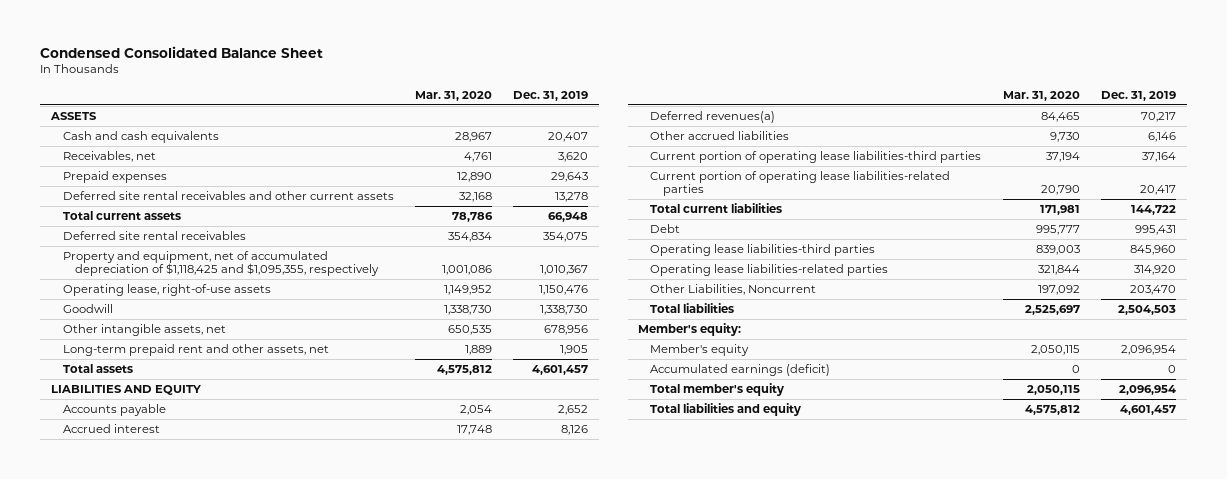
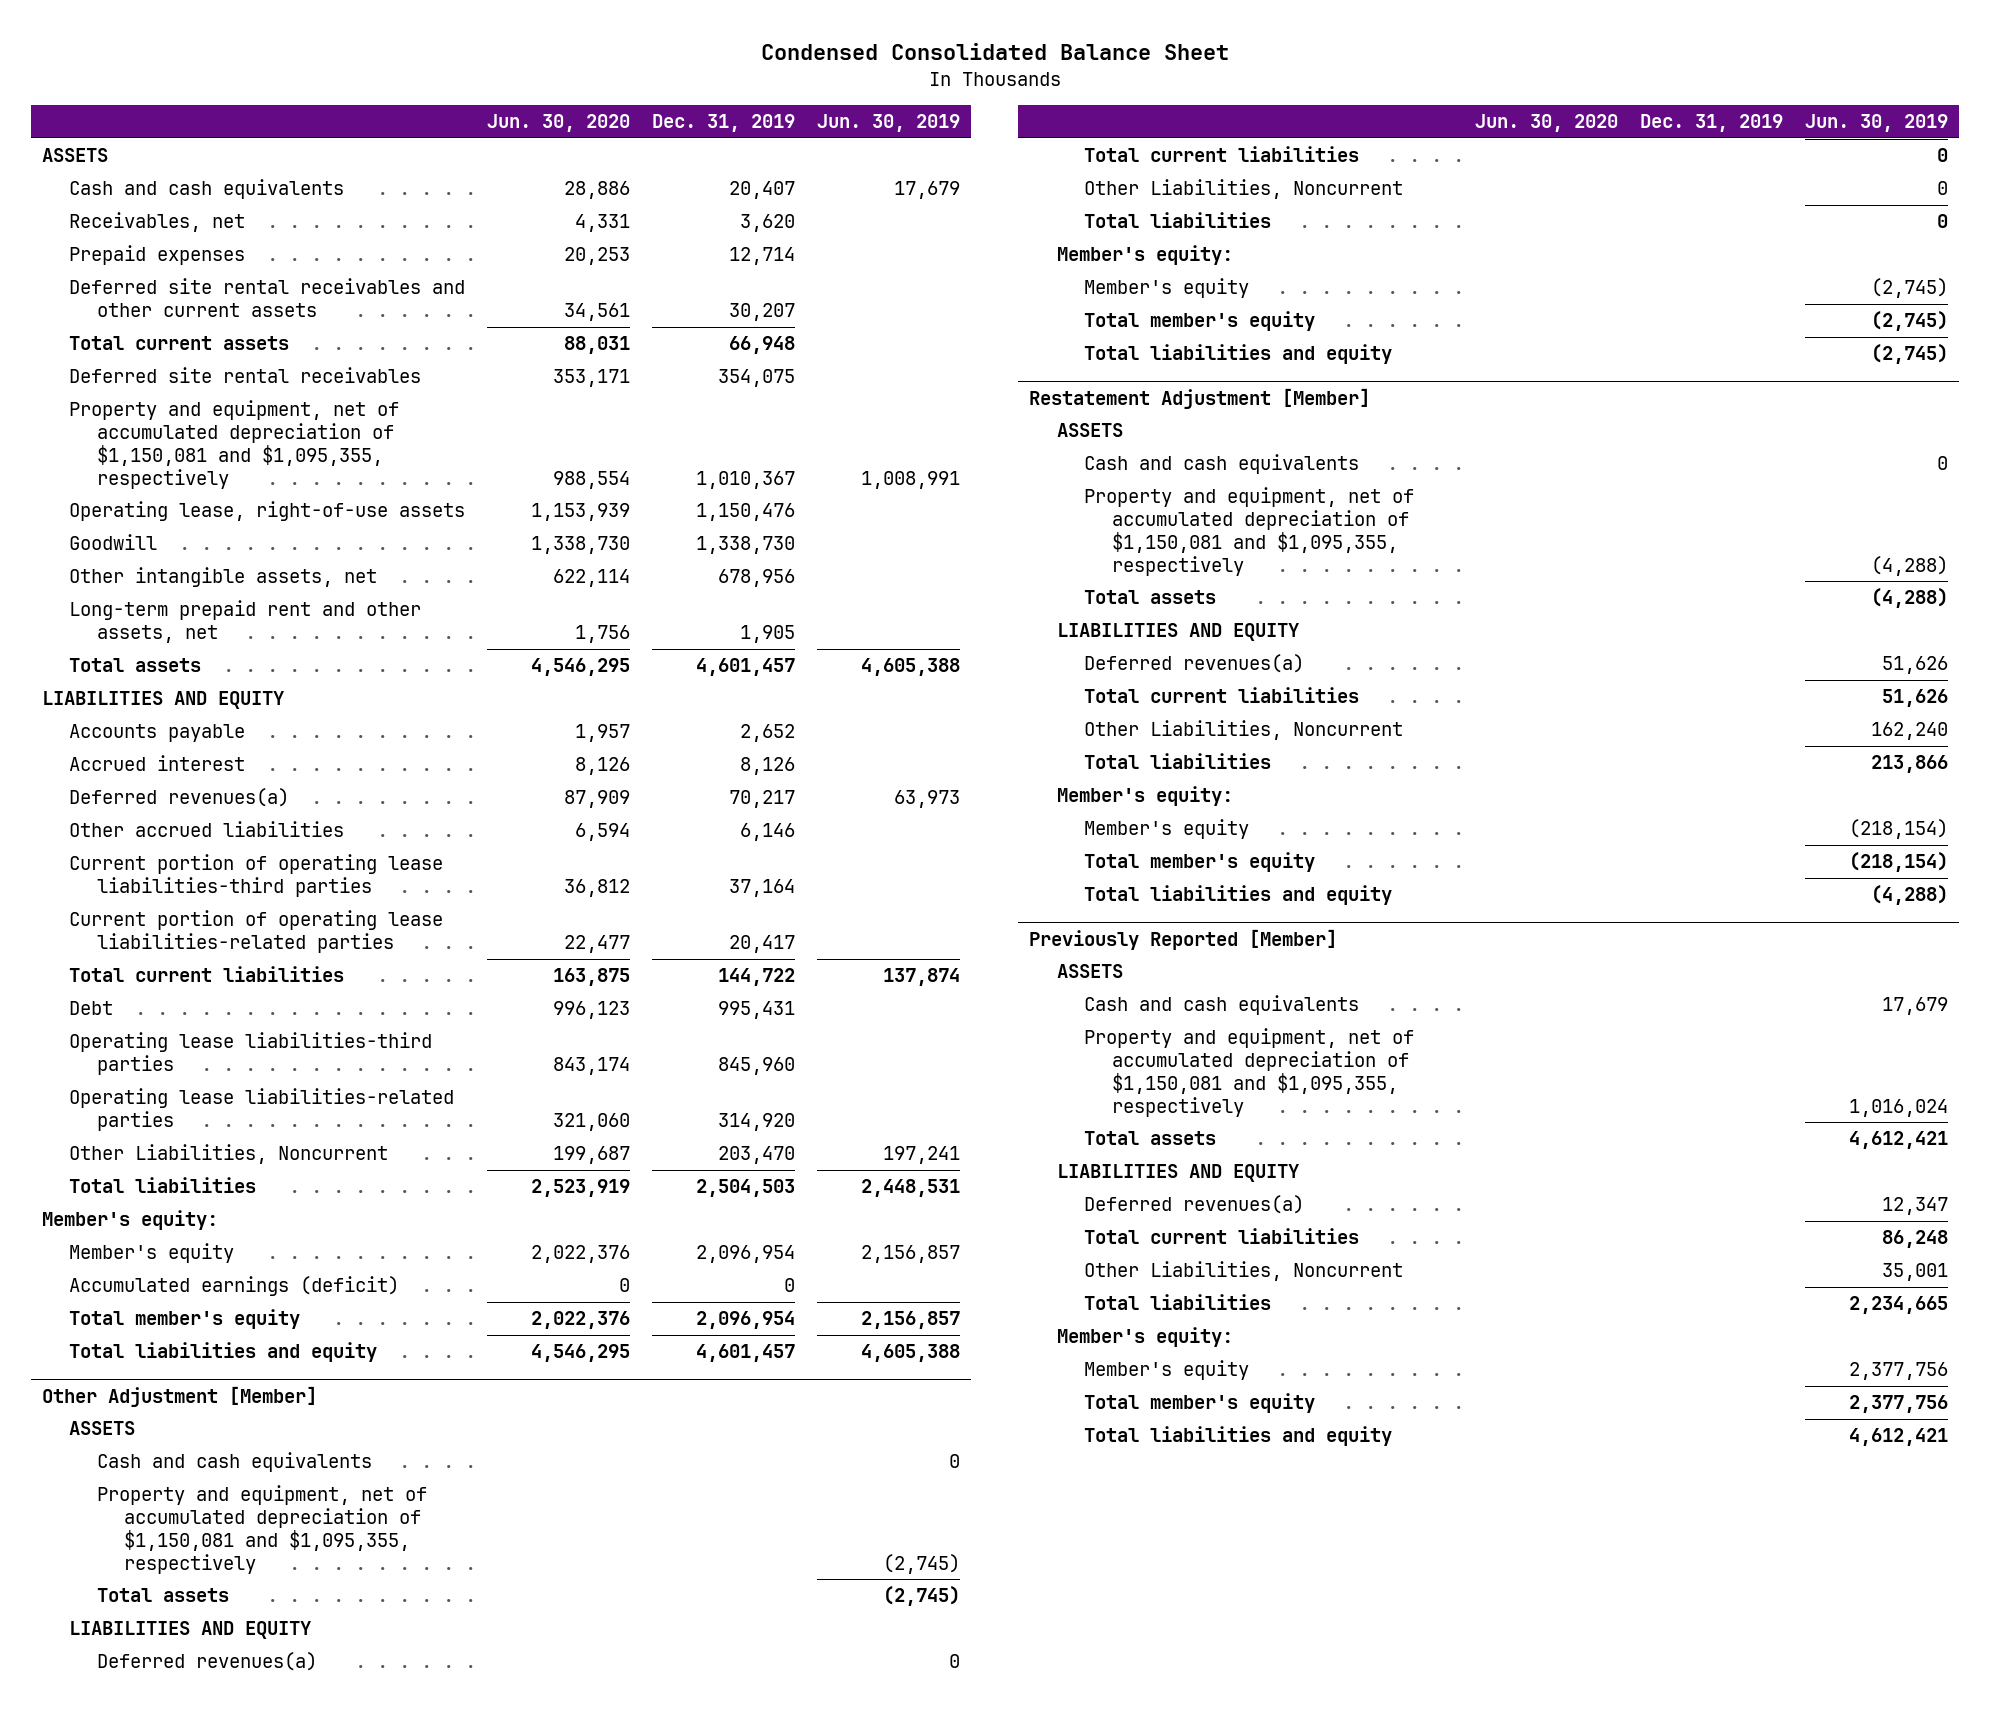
- | Mar. 31, 2020 | Dec. 31, 2019
+ | Jun. 30, 2020 | Dec. 31, 2019 | Jun. 30, 2019
- Prepaid expenses | 12,890 | 29,643
- Deferred site rental receivables and other current assets | 32,168 | 13,278
+ Prepaid expenses | 20,253 | 12,714 |
+ Deferred site rental receivables and other current assets | 34,561 | 30,207 |
- Property and equipment, net of accumulated depreciation of $1,118,425 and $1,095,355, respectively | 1,001,086 | 1,010,367
+ Property and equipment, net of accumulated depreciation of $1,150,081 and $1,095,355, respectively | 988,554 | 1,010,367 | 1,008,991
+ Other Adjustment [Member]
+ ASSETS
+ Cash and cash equivalents | | | 0
+ Property and equipment, net of accumulated depreciation of $1,150,081 and $1,095,355, respectively | | | (2,745)
+ Total assets | | | (2,745)
+ LIABILITIES AND EQUITY
+ Deferred revenues(a) | | | 0
+ Total current liabilities | | | 0
+ Other Liabilities, Noncurrent | | | 0
+ Total liabilities | | | 0
+ Member's equity:
+ Member's equity | | | (2,745)
+ Total member's equity | | | (2,745)
+ Total liabilities and equity | | | (2,745)
+ Restatement Adjustment [Member]
+ ASSETS
+ Cash and cash equivalents | | | 0
+ Property and equipment, net of accumulated depreciation of $1,150,081 and $1,095,355, respectively | | | (4,288)
+ Total assets | | | (4,288)
+ LIABILITIES AND EQUITY
+ Deferred revenues(a) | | | 51,626
+ Total current liabilities | | | 51,626
+ Other Liabilities, Noncurrent | | | 162,240
+ Total liabilities | | | 213,866
+ Member's equity:
+ Member's equity | | | (218,154)
+ Total member's equity | | | (218,154)
+ Total liabilities and equity | | | (4,288)
+ Previously Reported [Member]
+ ASSETS
+ Cash and cash equivalents | | | 17,679
+ Property and equipment, net of accumulated depreciation of $1,150,081 and $1,095,355, respectively | | | 1,016,024
+ Total assets | | | 4,612,421
+ LIABILITIES AND EQUITY
+ Deferred revenues(a) | | | 12,347
+ Total current liabilities | | | 86,248
+ Other Liabilities, Noncurrent | | | 35,001
+ Total liabilities | | | 2,234,665
+ Member's equity:
+ Member's equity | | | 2,377,756
+ Total member's equity | | | 2,377,756
+ Total liabilities and equity | | | 4,612,421

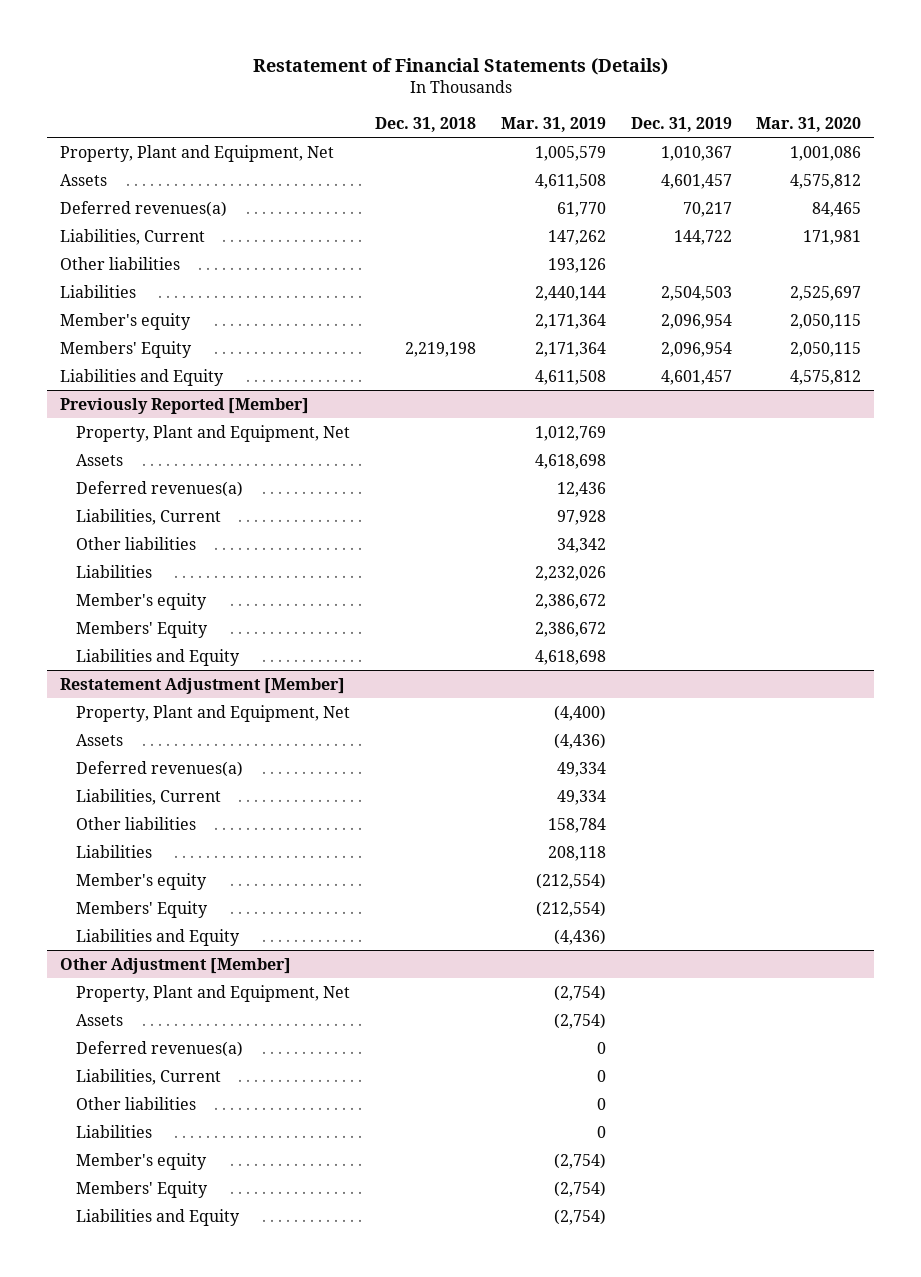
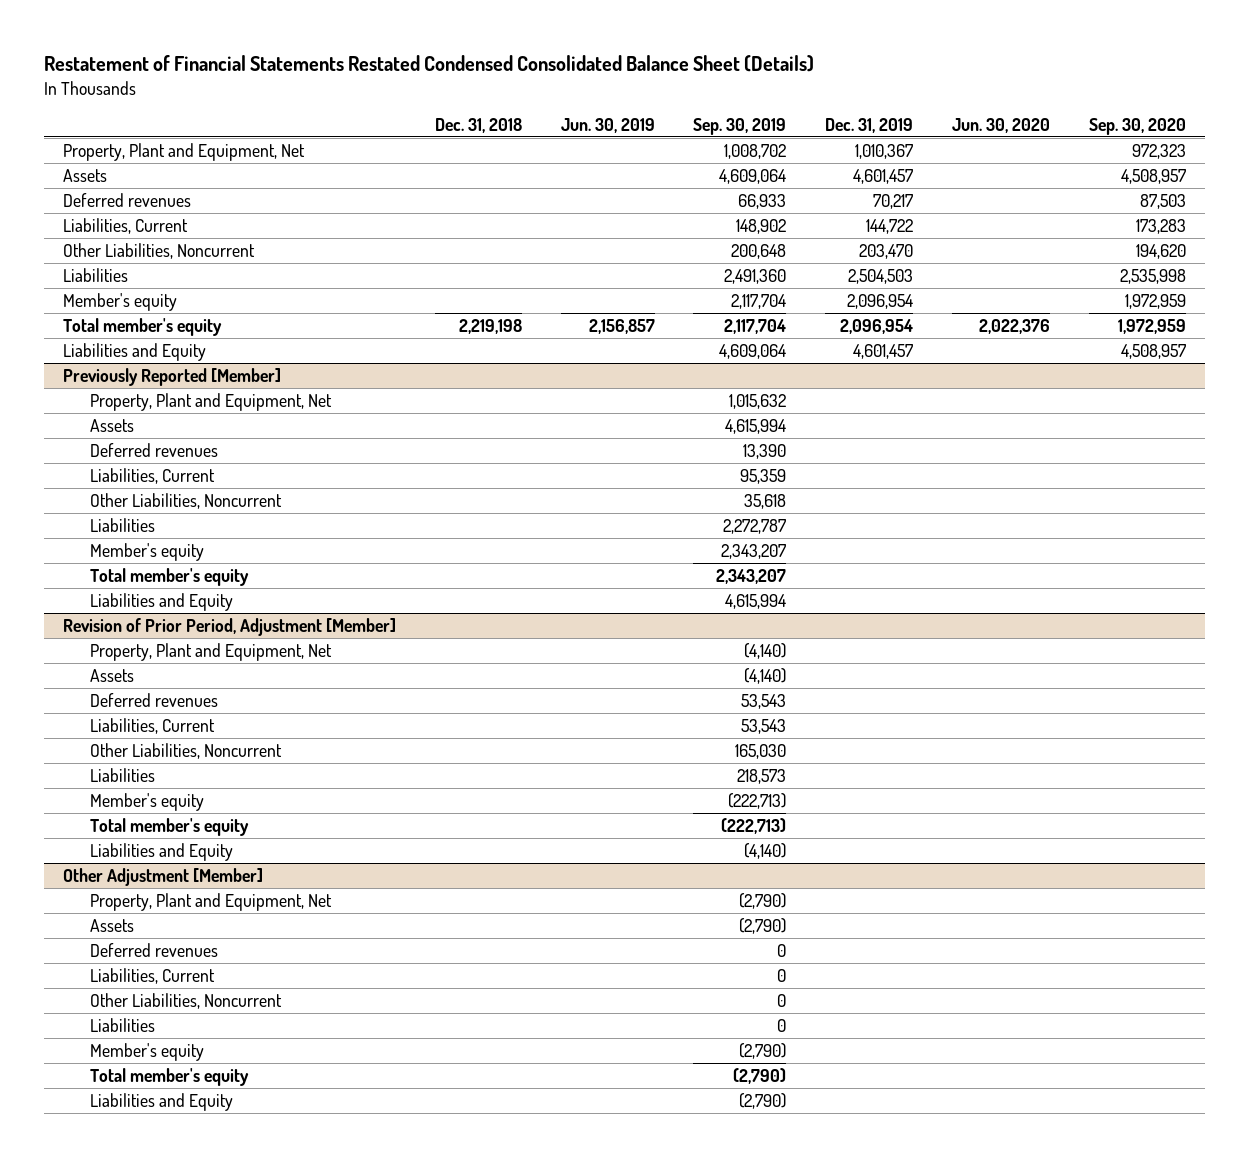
- Restatement of Financial Statements (Details)
+ Restatement of Financial Statements Restated Condensed Consolidated Balance Sheet (Details)
- | Dec. 31, 2018 | Mar. 31, 2019 | Dec. 31, 2019 | Mar. 31, 2020
+ | Dec. 31, 2018 | Jun. 30, 2019 | Sep. 30, 2019 | Dec. 31, 2019 | Jun. 30, 2020 | Sep. 30, 2020
- Deferred revenues(a) | | 61,770 | 70,217 | 84,465
+ Deferred revenues | | | 66,933 | 70,217 | | 87,503
- Other liabilities | | 193,126 | |
+ Other Liabilities, Noncurrent | | | 200,648 | 203,470 | | 194,620
- Members' Equity | 2,219,198 | 2,171,364 | 2,096,954 | 2,050,115
+ Total member's equity | 2,219,198 | 2,156,857 | 2,117,704 | 2,096,954 | 2,022,376 | 1,972,959
@ Previously Reported [Member]
- Deferred revenues(a) | | 12,436 | |
+ Deferred revenues | | | 13,390 | | |
- Other liabilities | | 34,342 | |
+ Other Liabilities, Noncurrent | | | 35,618 | | |
- Members' Equity | | 2,386,672 | |
+ Total member's equity | | | 2,343,207 | | |
- Restatement Adjustment [Member]
+ Revision of Prior Period, Adjustment [Member]
- Deferred revenues(a) | | 49,334 | |
+ Deferred revenues | | | 53,543 | | |
- Other liabilities | | 158,784 | |
+ Other Liabilities, Noncurrent | | | 165,030 | | |
- Members' Equity | | (212,554) | |
+ Total member's equity | | | (222,713) | | |
@ Other Adjustment [Member]
- Deferred revenues(a) | | 0 | |
+ Deferred revenues | | | 0 | | |
- Other liabilities | | 0 | |
+ Other Liabilities, Noncurrent | | | 0 | | |
- Members' Equity | | (2,754) | |
+ Total member's equity | | | (2,790) | | |

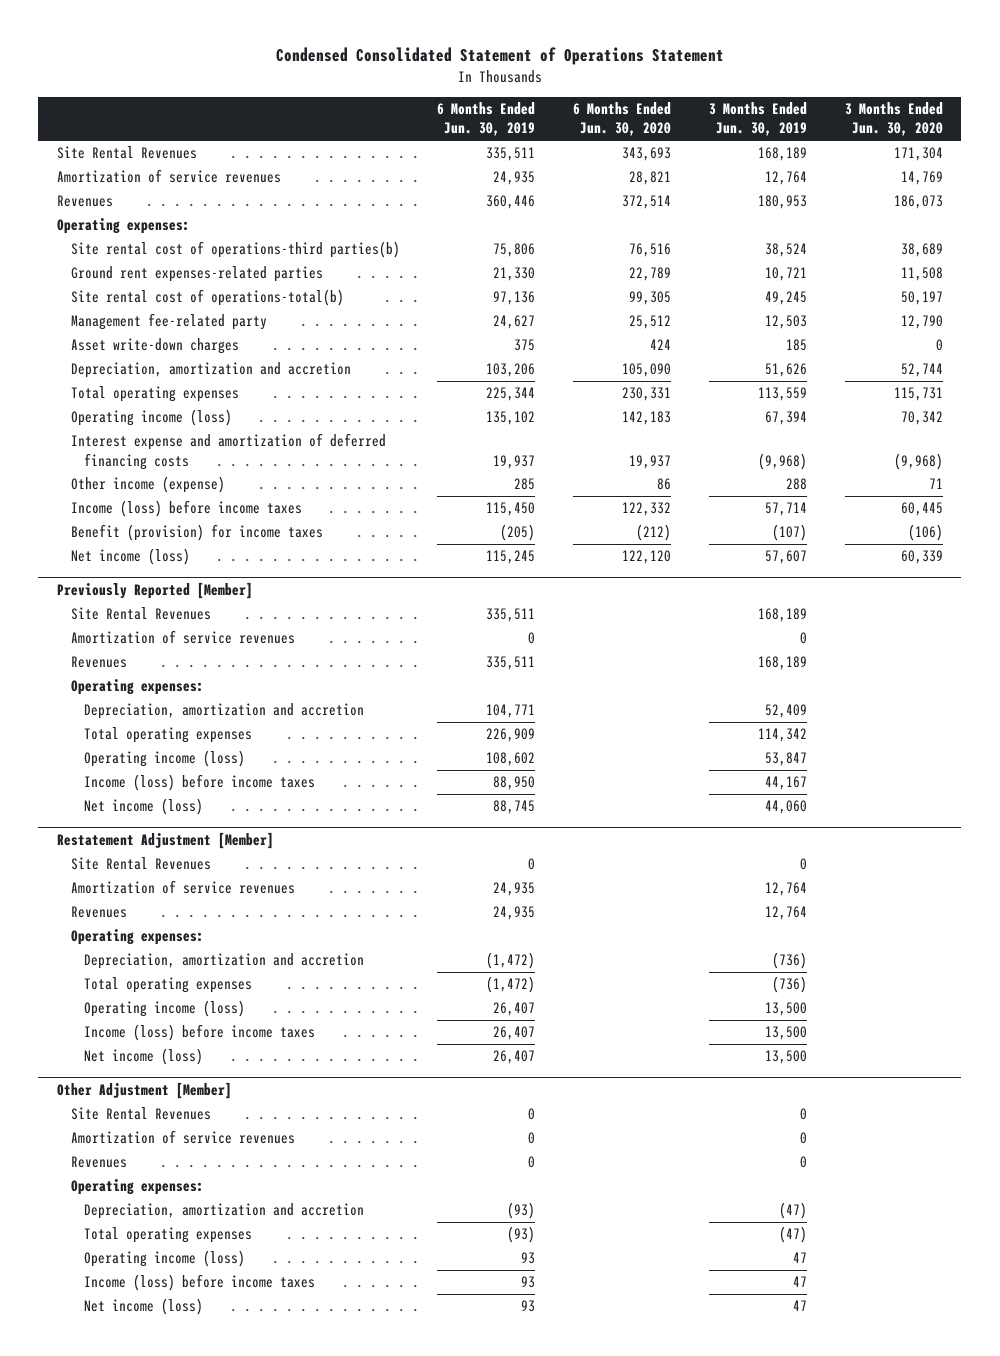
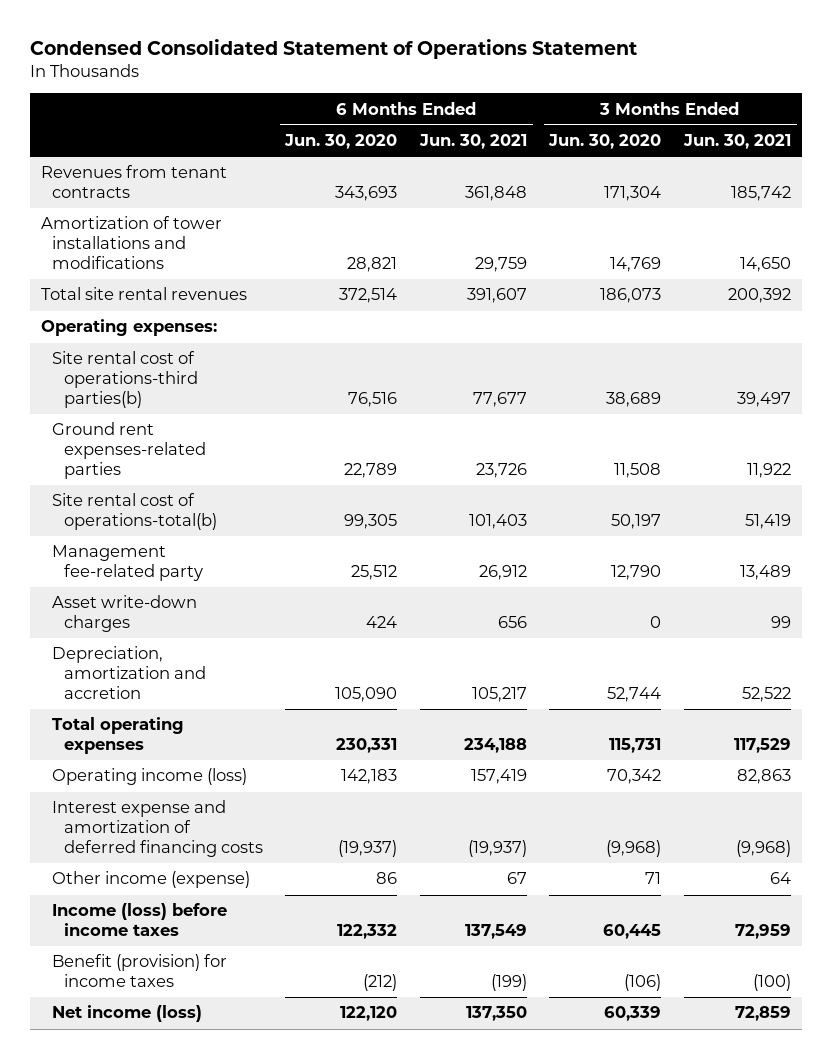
- | 6 Months Ended Jun. 30, 2019 | 6 Months Ended Jun. 30, 2020 | 3 Months Ended Jun. 30, 2019 | 3 Months Ended Jun. 30, 2020
+ | 6 Months Ended Jun. 30, 2020 | 6 Months Ended Jun. 30, 2021 | 3 Months Ended Jun. 30, 2020 | 3 Months Ended Jun. 30, 2021
- Site Rental Revenues | 335,511 | 343,693 | 168,189 | 171,304
- Amortization of service revenues | 24,935 | 28,821 | 12,764 | 14,769
- Revenues | 360,446 | 372,514 | 180,953 | 186,073
+ Revenues from tenant contracts | 343,693 | 361,848 | 171,304 | 185,742
+ Amortization of tower installations and modifications | 28,821 | 29,759 | 14,769 | 14,650
+ Total site rental revenues | 372,514 | 391,607 | 186,073 | 200,392
- Interest expense and amortization of deferred financing costs | 19,937 | 19,937 | (9,968) | (9,968)
+ Interest expense and amortization of deferred financing costs | (19,937) | (19,937) | (9,968) | (9,968)
- Previously Reported [Member]
- Site Rental Revenues | 335,511 | | 168,189 |
- Amortization of service revenues | 0 | | 0 |
- Revenues | 335,511 | | 168,189 |
- Operating expenses:
- Depreciation, amortization and accretion | 104,771 | | 52,409 |
- Total operating expenses | 226,909 | | 114,342 |
- Operating income (loss) | 108,602 | | 53,847 |
- Income (loss) before income taxes | 88,950 | | 44,167 |
- Net income (loss) | 88,745 | | 44,060 |
- Restatement Adjustment [Member]
- Site Rental Revenues | 0 | | 0 |
- Amortization of service revenues | 24,935 | | 12,764 |
- Revenues | 24,935 | | 12,764 |
- Operating expenses:
- Depreciation, amortization and accretion | (1,472) | | (736) |
- Total operating expenses | (1,472) | | (736) |
- Operating income (loss) | 26,407 | | 13,500 |
- Income (loss) before income taxes | 26,407 | | 13,500 |
- Net income (loss) | 26,407 | | 13,500 |
- Other Adjustment [Member]
- Site Rental Revenues | 0 | | 0 |
- Amortization of service revenues | 0 | | 0 |
- Revenues | 0 | | 0 |
- Operating expenses:
- Depreciation, amortization and accretion | (93) | | (47) |
- Total operating expenses | (93) | | (47) |
- Operating income (loss) | 93 | | 47 |
- Income (loss) before income taxes | 93 | | 47 |
- Net income (loss) | 93 | | 47 |

